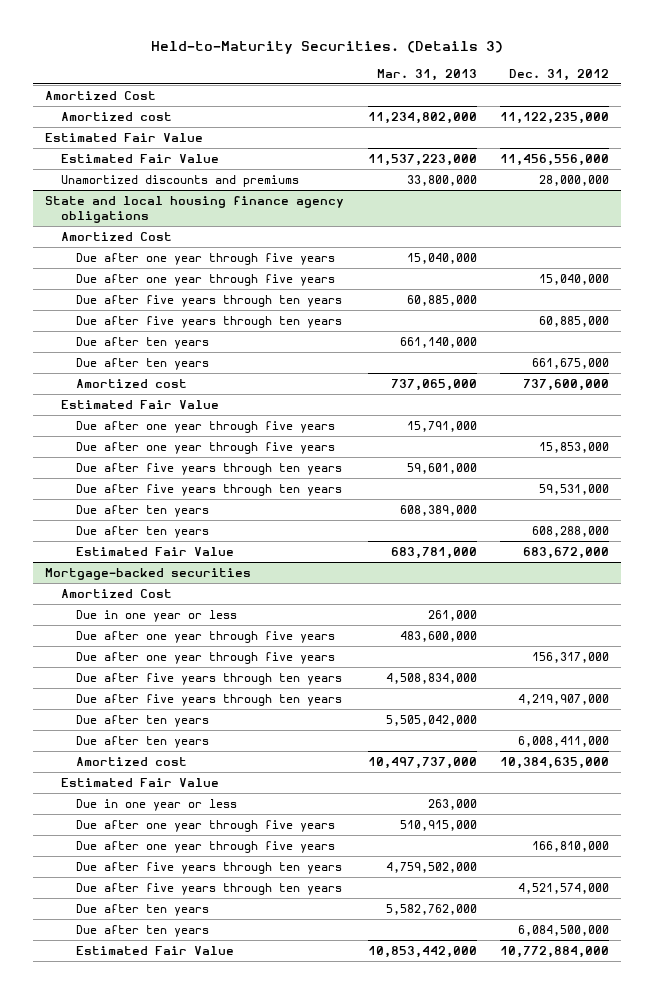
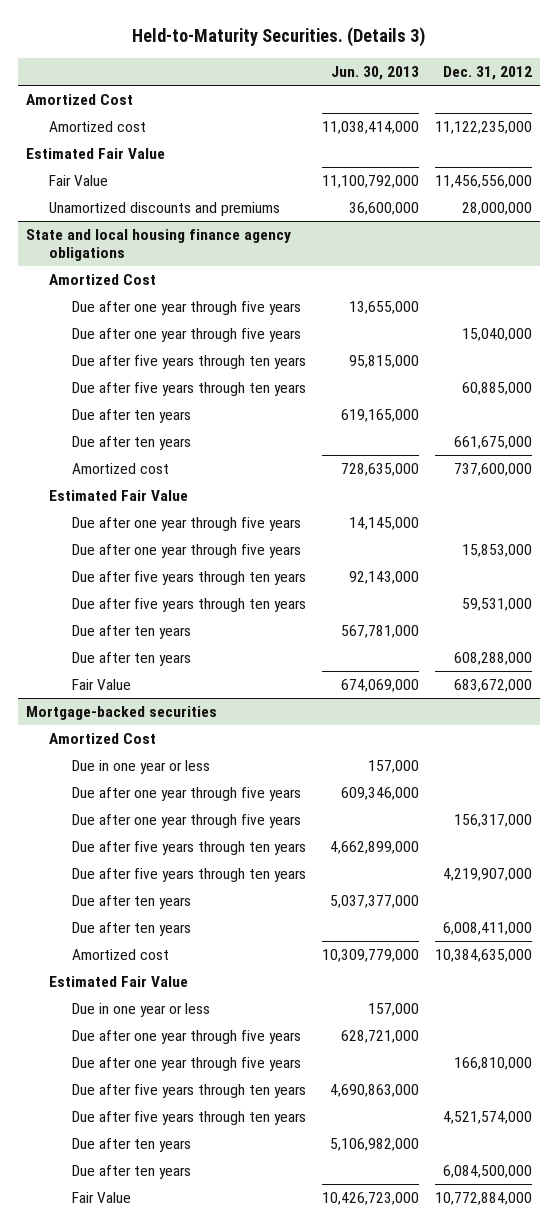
- | Mar. 31, 2013 | Dec. 31, 2012
+ | Jun. 30, 2013 | Dec. 31, 2012
- Estimated Fair Value | 11,537,223,000 | 11,456,556,000
+ Fair Value | 11,100,792,000 | 11,456,556,000
@ State and local housing finance agency obligations
- Estimated Fair Value | 683,781,000 | 683,672,000
+ Fair Value | 674,069,000 | 683,672,000
@ Mortgage-backed securities
- Estimated Fair Value | 10,853,442,000 | 10,772,884,000
+ Fair Value | 10,426,723,000 | 10,772,884,000

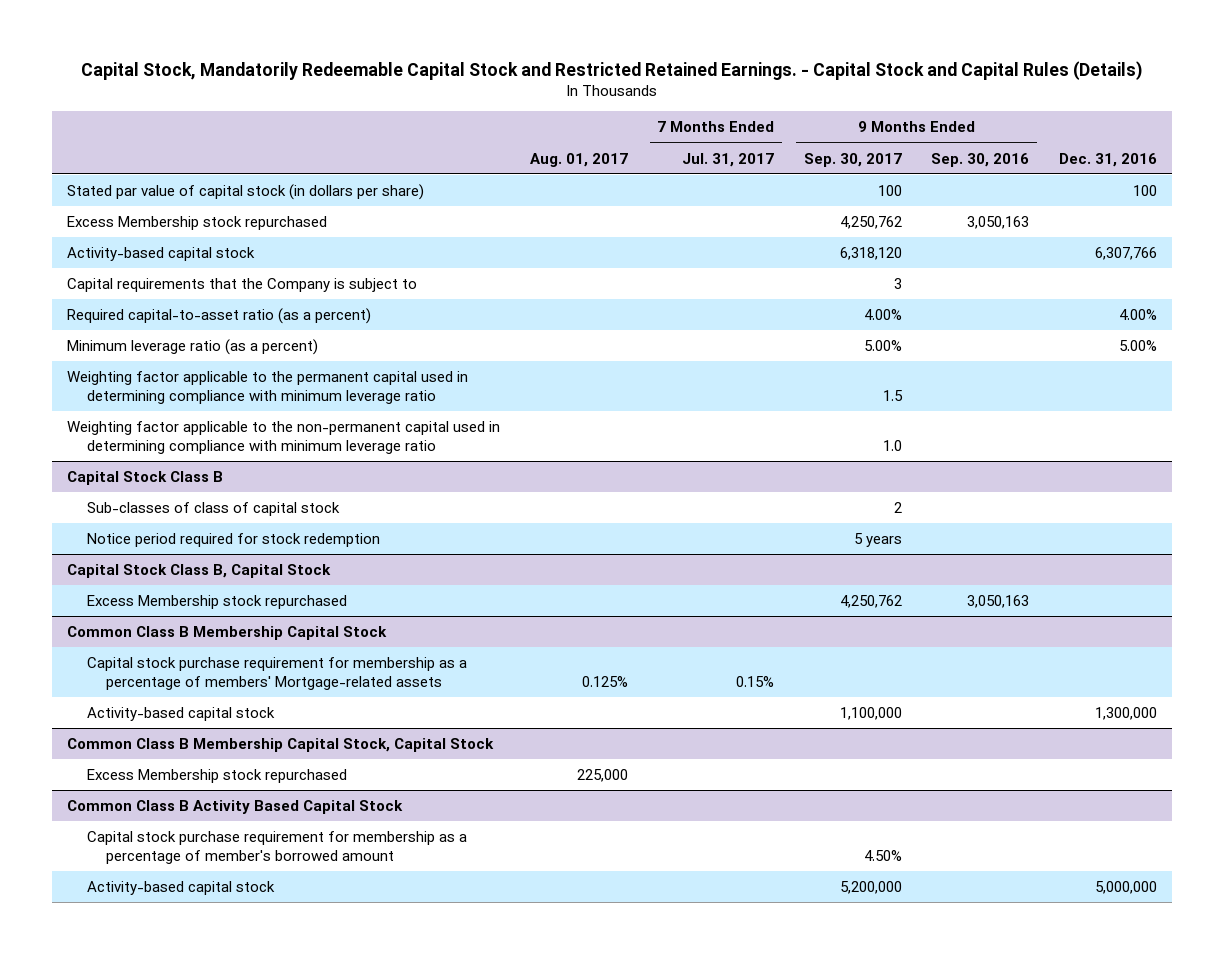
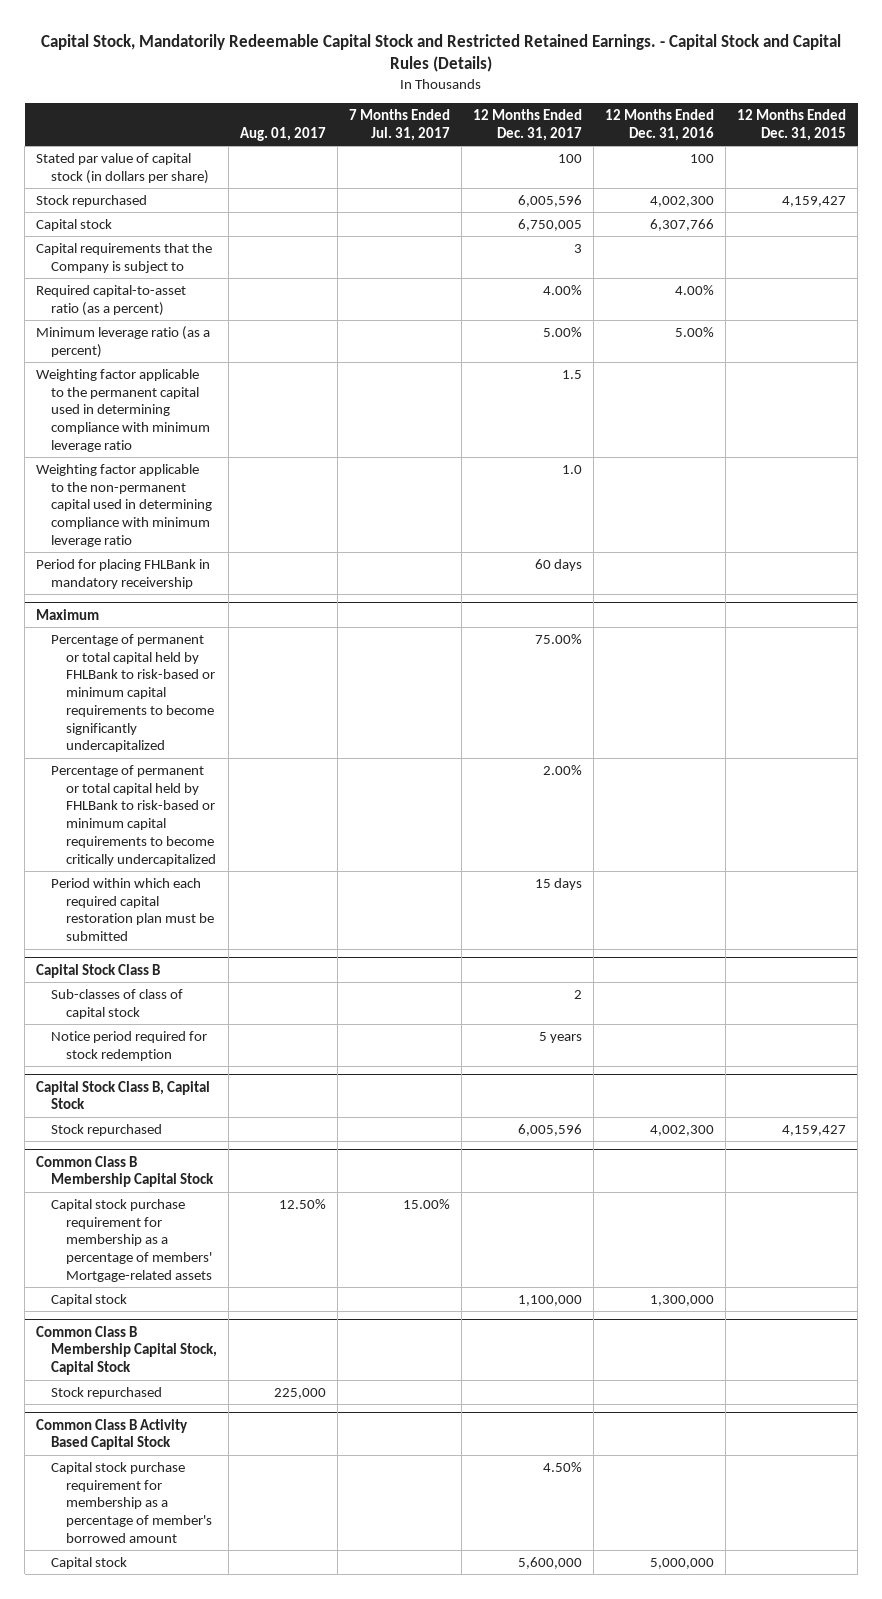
- | Aug. 01, 2017 | 7 Months Ended Jul. 31, 2017 | 9 Months Ended Sep. 30, 2017 | 9 Months Ended Sep. 30, 2016 | Dec. 31, 2016
+ | Aug. 01, 2017 | 7 Months Ended Jul. 31, 2017 | 12 Months Ended Dec. 31, 2017 | 12 Months Ended Dec. 31, 2016 | 12 Months Ended Dec. 31, 2015
- Excess Membership stock repurchased | | | 4,250,762 | 3,050,163 |
- Activity-based capital stock | | | 6,318,120 | | 6,307,766
+ Stock repurchased | | | 6,005,596 | 4,002,300 | 4,159,427
+ Capital stock | | | 6,750,005 | 6,307,766 |
+ Period for placing FHLBank in mandatory receivership | | | 60 days | |
+ Maximum
+ Percentage of permanent or total capital held by FHLBank to risk-based or minimum capital requirements to become significantly undercapitalized | | | 75.00% | |
+ Percentage of permanent or total capital held by FHLBank to risk-based or minimum capital requirements to become critically undercapitalized | | | 2.00% | |
+ Period within which each required capital restoration plan must be submitted | | | 15 days | |
@ Capital Stock Class B, Capital Stock
- Excess Membership stock repurchased | | | 4,250,762 | 3,050,163 |
+ Stock repurchased | | | 6,005,596 | 4,002,300 | 4,159,427
@ Common Class B Membership Capital Stock
- Capital stock purchase requirement for membership as a percentage of members' Mortgage-related assets | 0.125% | 0.15% | | |
- Activity-based capital stock | | | 1,100,000 | | 1,300,000
+ Capital stock purchase requirement for membership as a percentage of members' Mortgage-related assets | 12.50% | 15.00% | | |
+ Capital stock | | | 1,100,000 | 1,300,000 |
@ Common Class B Membership Capital Stock, Capital Stock
- Excess Membership stock repurchased | 225,000 | | | |
+ Stock repurchased | 225,000 | | | |
@ Common Class B Activity Based Capital Stock
- Activity-based capital stock | | | 5,200,000 | | 5,000,000
+ Capital stock | | | 5,600,000 | 5,000,000 |

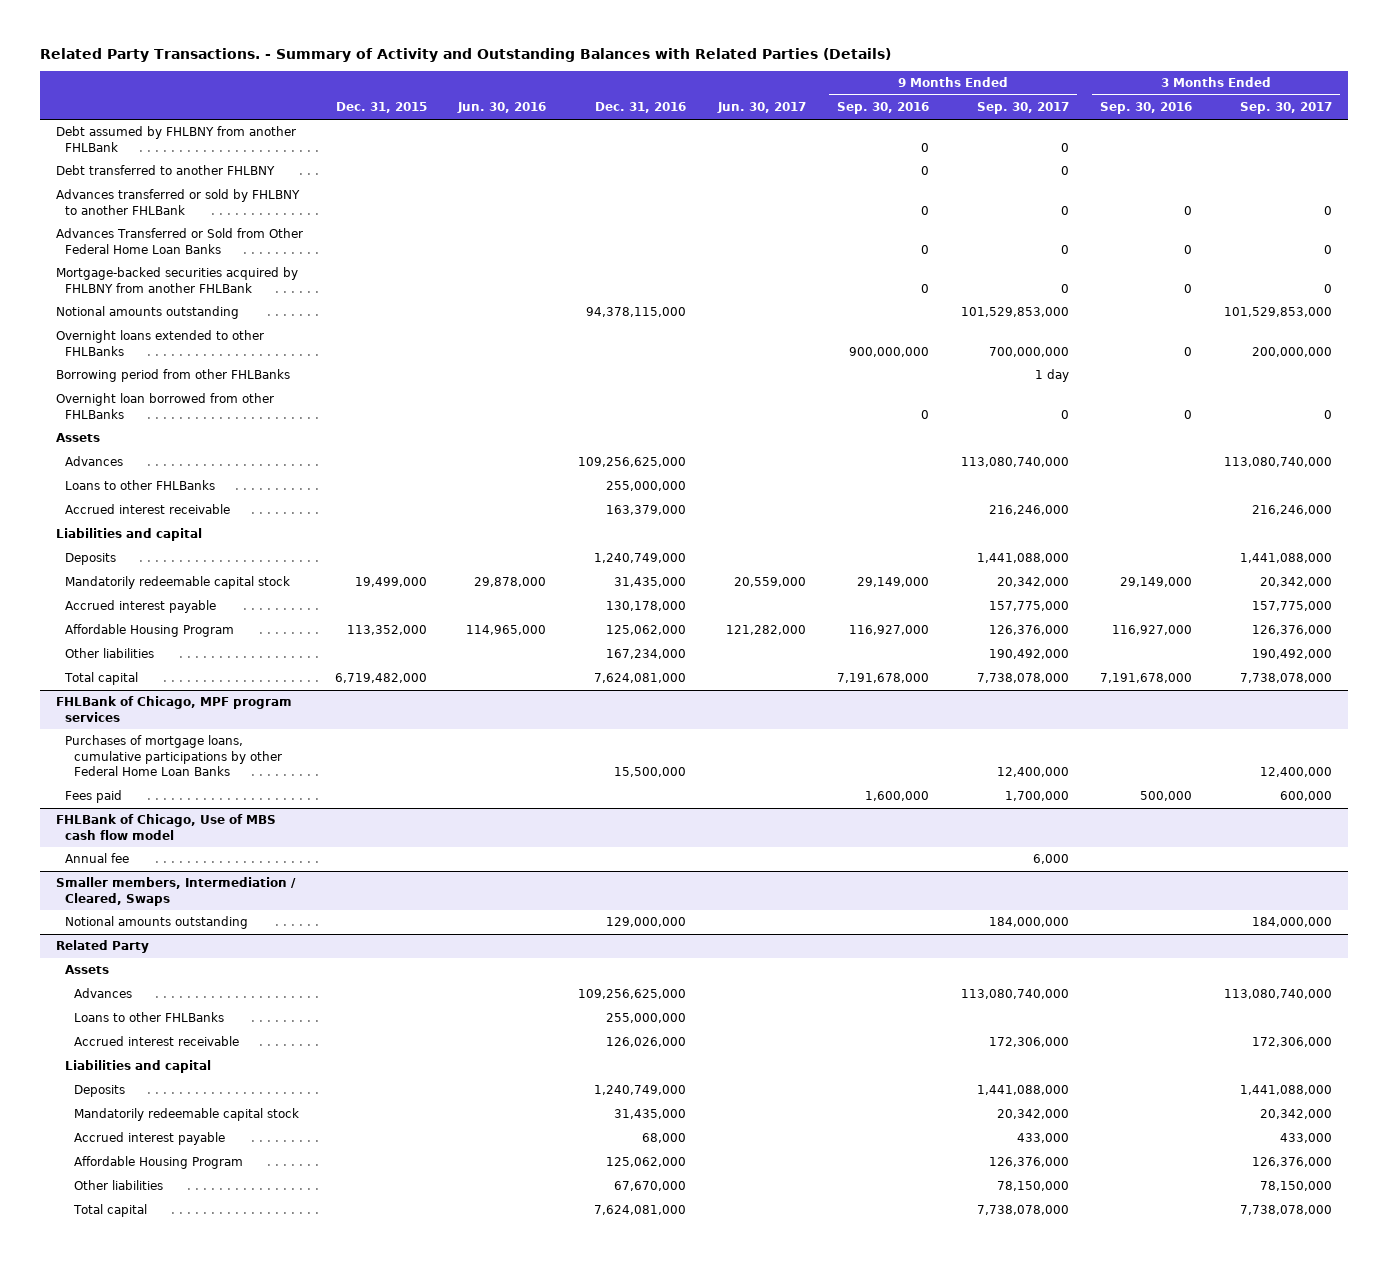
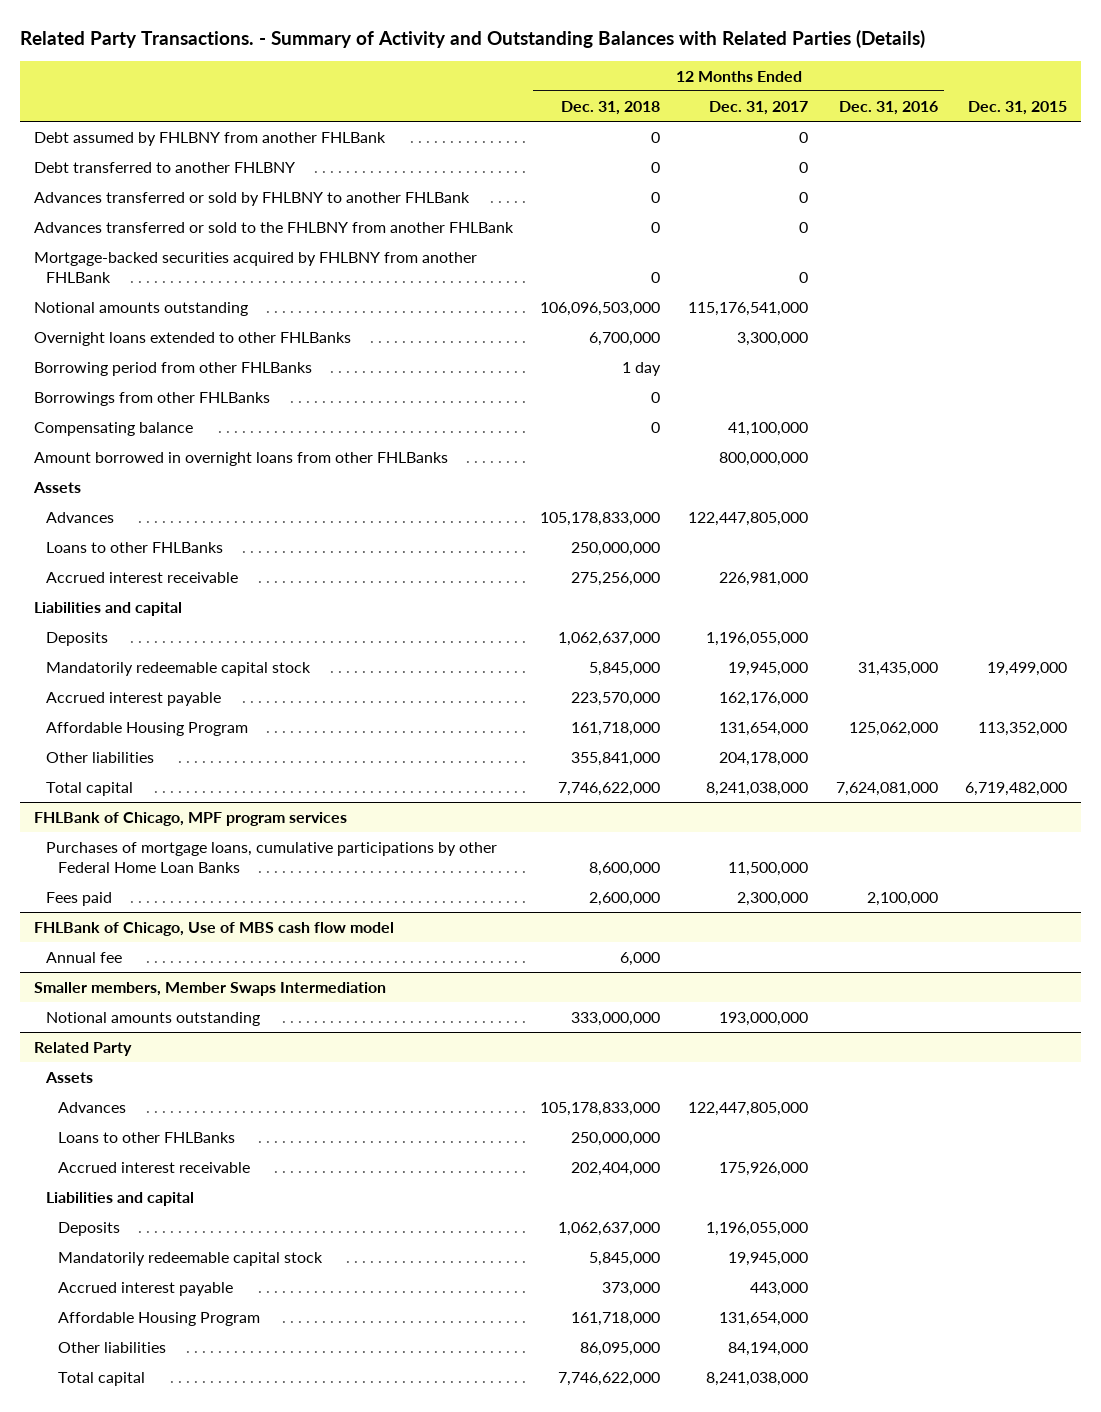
- | Dec. 31, 2015 | Jun. 30, 2016 | Dec. 31, 2016 | Jun. 30, 2017 | 9 Months Ended Sep. 30, 2016 | 9 Months Ended Sep. 30, 2017 | 3 Months Ended Sep. 30, 2016 | 3 Months Ended Sep. 30, 2017
+ | 12 Months Ended Dec. 31, 2018 | 12 Months Ended Dec. 31, 2017 | 12 Months Ended Dec. 31, 2016 | Dec. 31, 2015
- Advances Transferred or Sold from Other Federal Home Loan Banks | | | | | 0 | 0 | 0 | 0
+ Advances transferred or sold to the FHLBNY from another FHLBank | 0 | 0 | |
- Overnight loan borrowed from other FHLBanks | | | | | 0 | 0 | 0 | 0
+ Borrowings from other FHLBanks | 0 | | |
+ Compensating balance | 0 | 41,100,000 | |
+ Amount borrowed in overnight loans from other FHLBanks | | 800,000,000 | |
- Smaller members, Intermediation / Cleared, Swaps
+ Smaller members, Member Swaps Intermediation

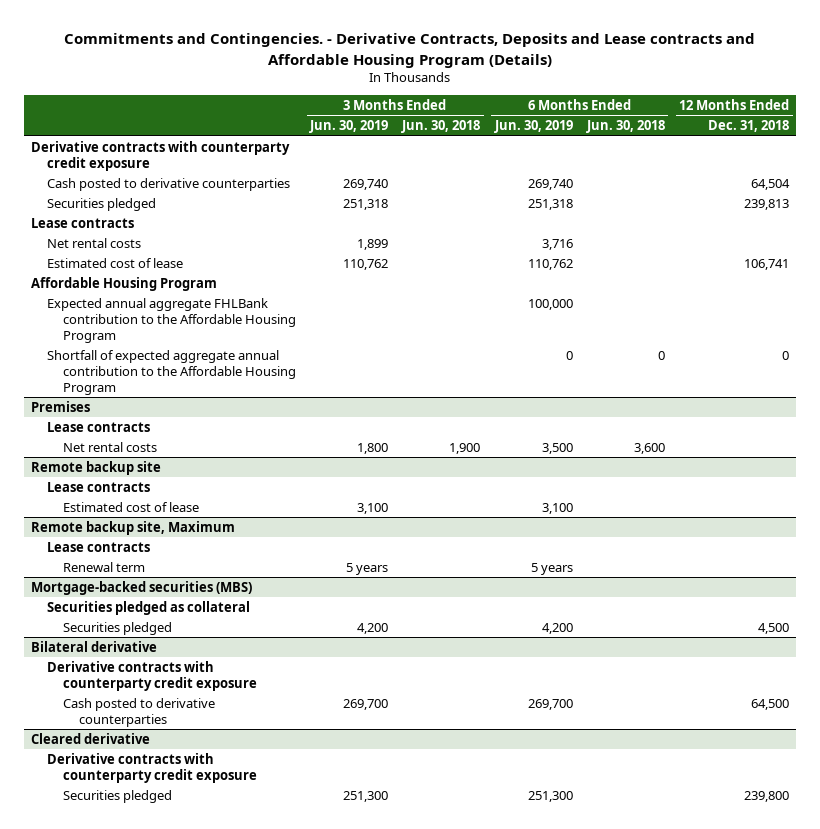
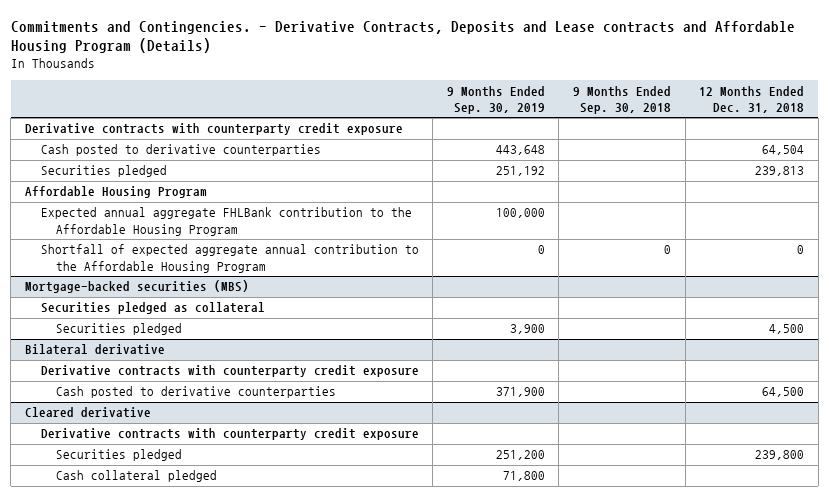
- | 3 Months Ended Jun. 30, 2019 | 3 Months Ended Jun. 30, 2018 | 6 Months Ended Jun. 30, 2019 | 6 Months Ended Jun. 30, 2018 | 12 Months Ended Dec. 31, 2018
+ | 9 Months Ended Sep. 30, 2019 | 9 Months Ended Sep. 30, 2018 | 12 Months Ended Dec. 31, 2018
- Lease contracts
- Net rental costs | 1,899 | | 3,716 | |
- Estimated cost of lease | 110,762 | | 110,762 | | 106,741
- Premises
- Lease contracts
- Net rental costs | 1,800 | 1,900 | 3,500 | 3,600 |
- Remote backup site
- Lease contracts
- Estimated cost of lease | 3,100 | | 3,100 | |
- Remote backup site, Maximum
- Lease contracts
- Renewal term | 5 years | | 5 years | |
@ Cleared derivative
+ Cash collateral pledged | 71,800 | |

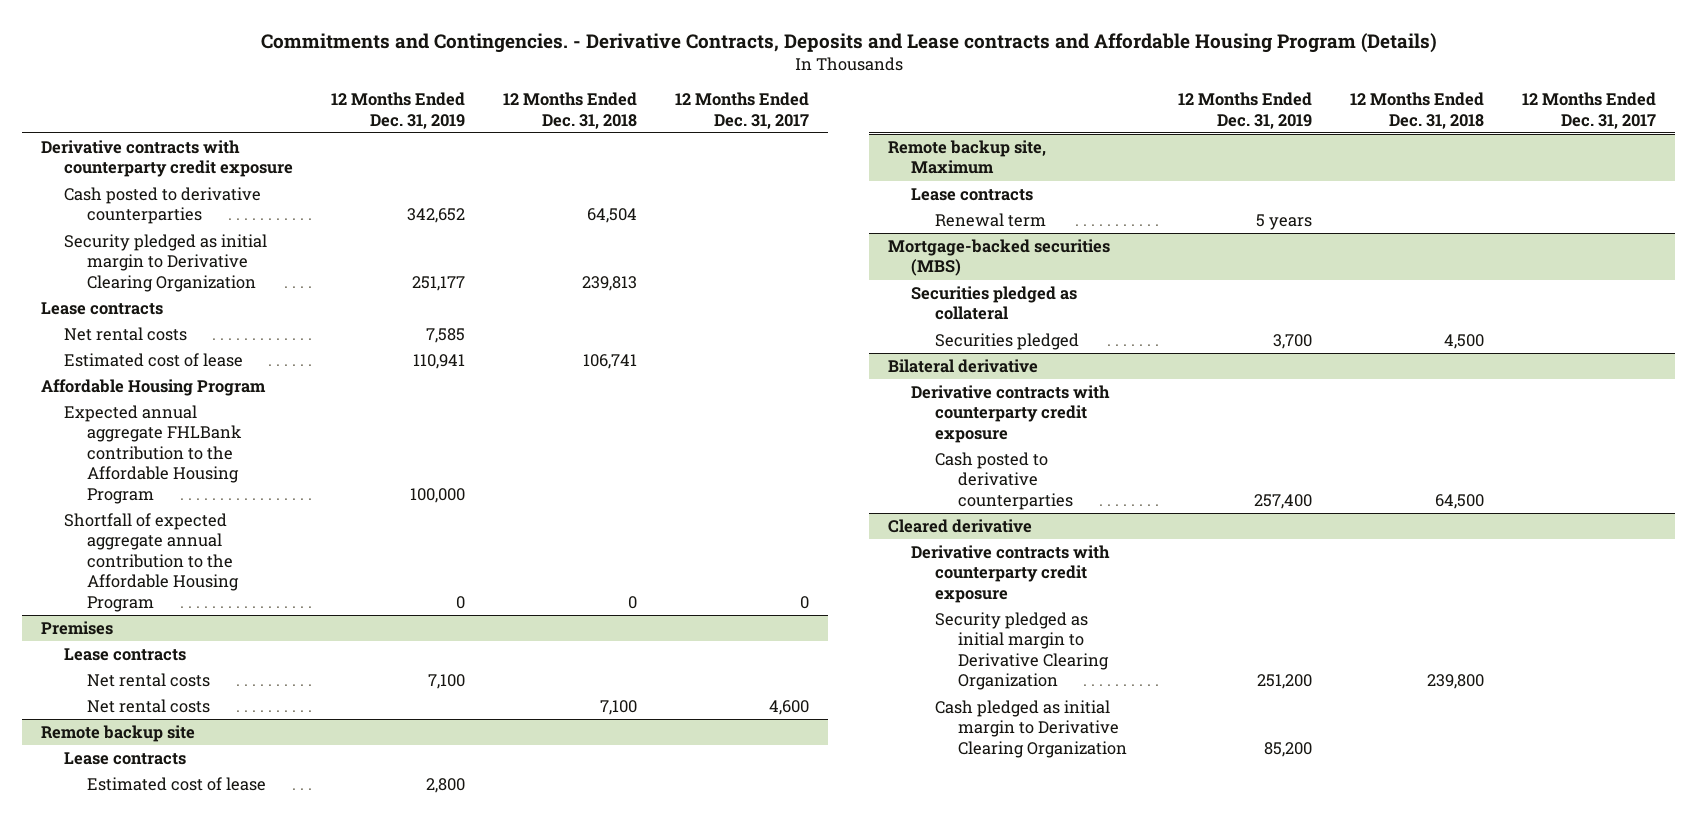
- | 9 Months Ended Sep. 30, 2019 | 9 Months Ended Sep. 30, 2018 | 12 Months Ended Dec. 31, 2018
+ | 12 Months Ended Dec. 31, 2019 | 12 Months Ended Dec. 31, 2018 | 12 Months Ended Dec. 31, 2017
- Securities pledged | 251,192 | | 239,813
+ Security pledged as initial margin to Derivative Clearing Organization | 251,177 | 239,813 |
+ Lease contracts
+ Net rental costs | 7,585 | |
+ Estimated cost of lease | 110,941 | 106,741 |
+ Premises
+ Lease contracts
+ Net rental costs | 7,100 | |
+ Net rental costs | | 7,100 | 4,600
+ Remote backup site
+ Lease contracts
+ Estimated cost of lease | 2,800 | |
+ Remote backup site, Maximum
+ Lease contracts
+ Renewal term | 5 years | |
@ Cleared derivative
- Securities pledged | 251,200 | | 239,800
- Cash collateral pledged | 71,800 | |
+ Security pledged as initial margin to Derivative Clearing Organization | 251,200 | 239,800 |
+ Cash pledged as initial margin to Derivative Clearing Organization | 85,200 | |

